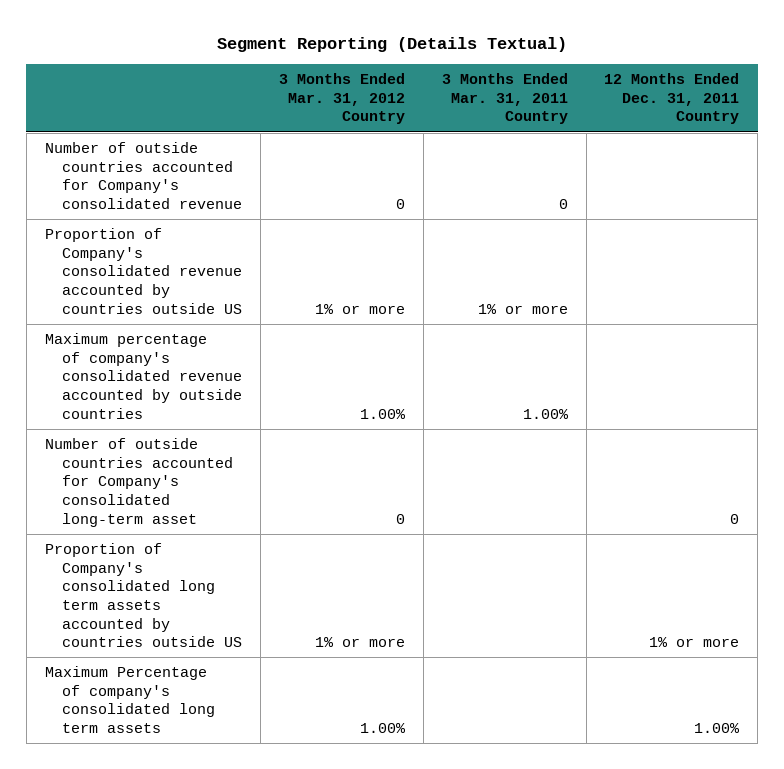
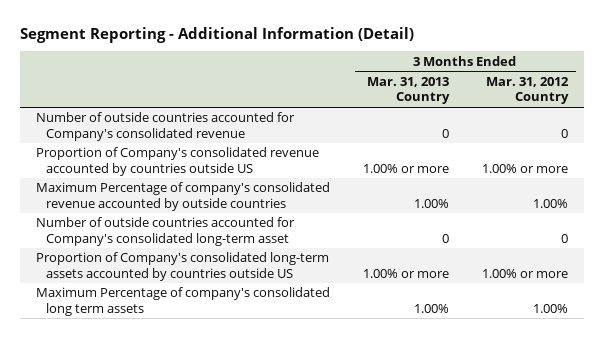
- Segment Reporting (Details Textual)
+ Segment Reporting - Additional Information (Detail)
- | 3 Months Ended Mar. 31, 2012 Country | 3 Months Ended Mar. 31, 2011 Country | 12 Months Ended Dec. 31, 2011 Country
+ | 3 Months Ended Mar. 31, 2013 Country | 3 Months Ended Mar. 31, 2012 Country
- Proportion of Company's consolidated revenue accounted by countries outside US | 1% or more | 1% or more |
- Maximum percentage of company's consolidated revenue accounted by outside countries | 1.00% | 1.00% |
+ Proportion of Company's consolidated revenue accounted by countries outside US | 1.00% or more | 1.00% or more
+ Maximum Percentage of company's consolidated revenue accounted by outside countries | 1.00% | 1.00%
- Proportion of Company's consolidated long term assets accounted by countries outside US | 1% or more | | 1% or more
+ Proportion of Company's consolidated long-term assets accounted by countries outside US | 1.00% or more | 1.00% or more

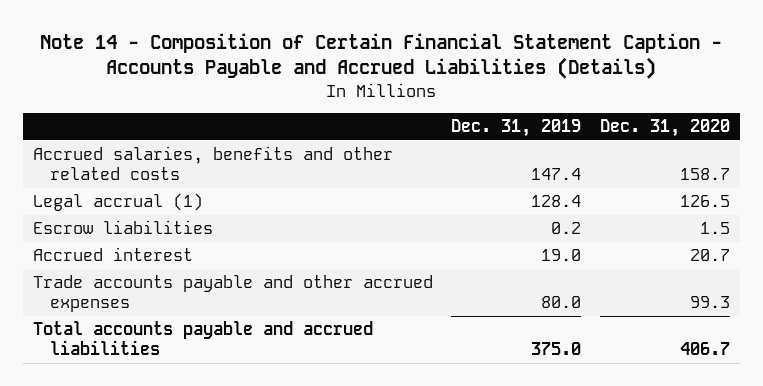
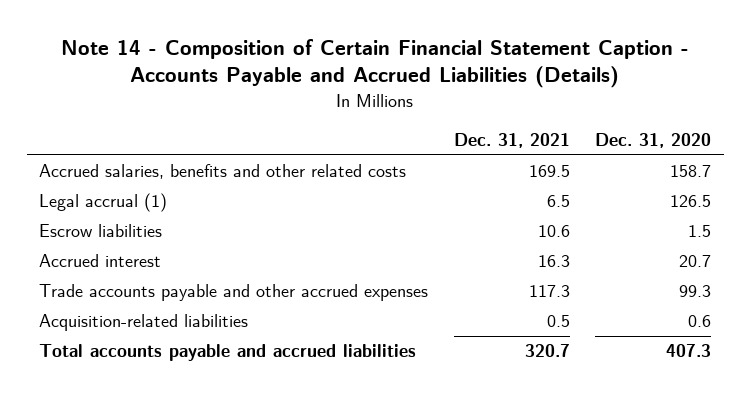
- | Dec. 31, 2019 | Dec. 31, 2020
+ | Dec. 31, 2021 | Dec. 31, 2020
- Total accounts payable and accrued liabilities | 375.0 | 406.7
+ Acquisition-related liabilities | 0.5 | 0.6
+ Total accounts payable and accrued liabilities | 320.7 | 407.3

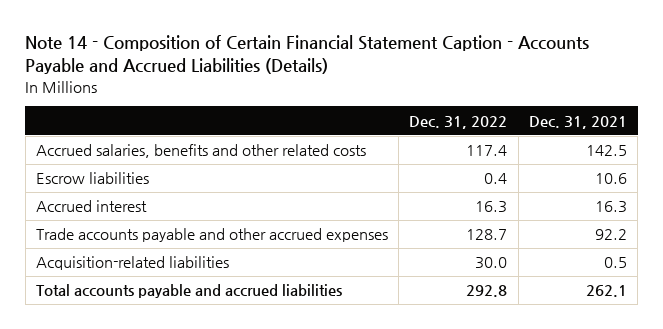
- | Dec. 31, 2021 | Dec. 31, 2020
+ | Dec. 31, 2022 | Dec. 31, 2021
- Accrued salaries, benefits and other related costs | 169.5 | 158.7
- Legal accrual (1) | 6.5 | 126.5
+ Accrued salaries, benefits and other related costs | 117.4 | 142.5
- Trade accounts payable and other accrued expenses | 117.3 | 99.3
+ Trade accounts payable and other accrued expenses | 128.7 | 92.2
- Total accounts payable and accrued liabilities | 320.7 | 407.3
+ Total accounts payable and accrued liabilities | 292.8 | 262.1

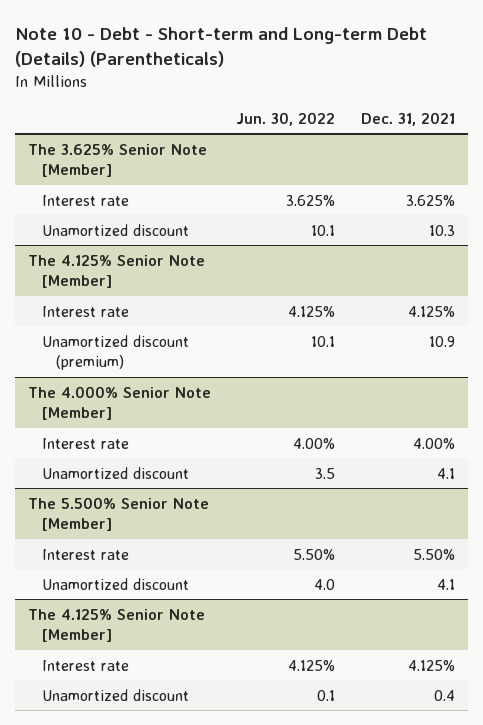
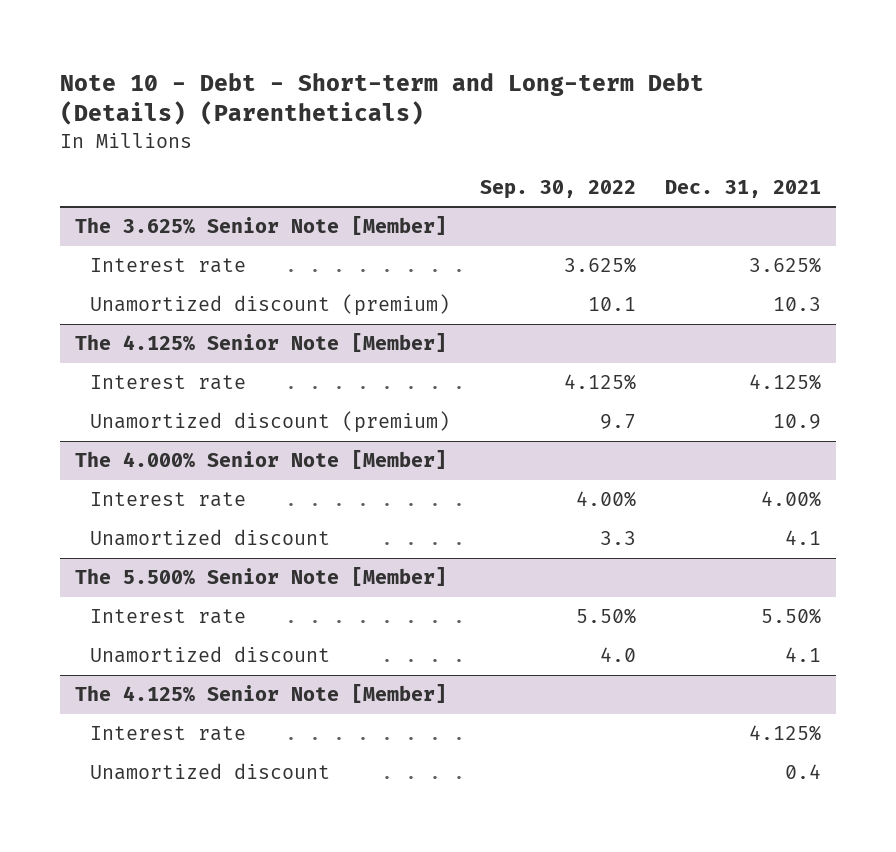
- | Jun. 30, 2022 | Dec. 31, 2021
+ | Sep. 30, 2022 | Dec. 31, 2021
@ The 3.625% Senior Note [Member]
- Unamortized discount | 10.1 | 10.3
+ Unamortized discount (premium) | 10.1 | 10.3

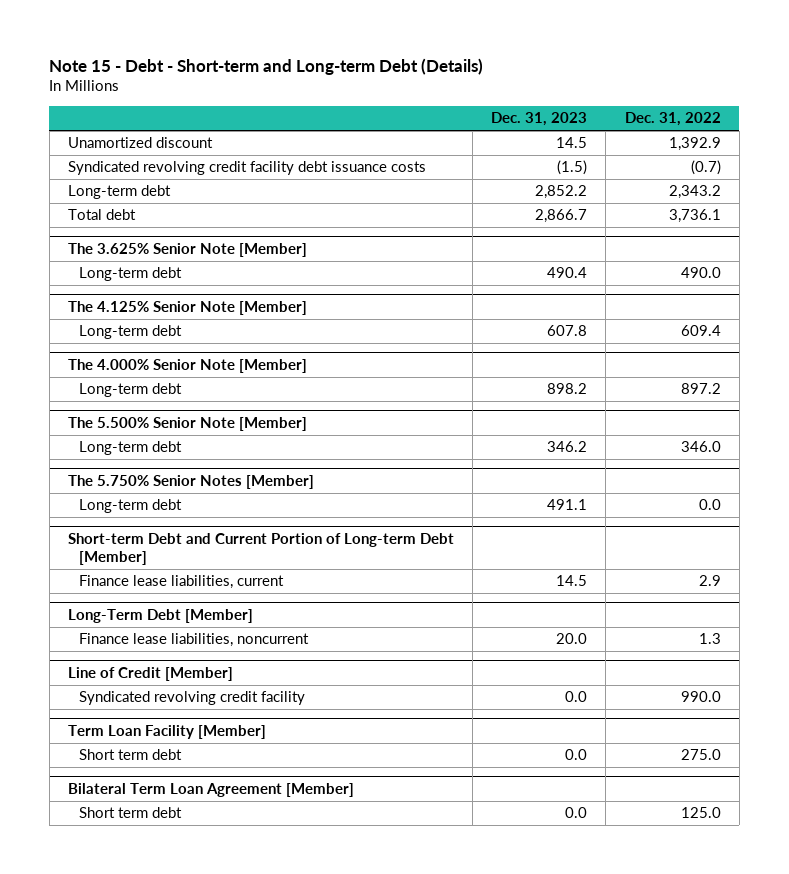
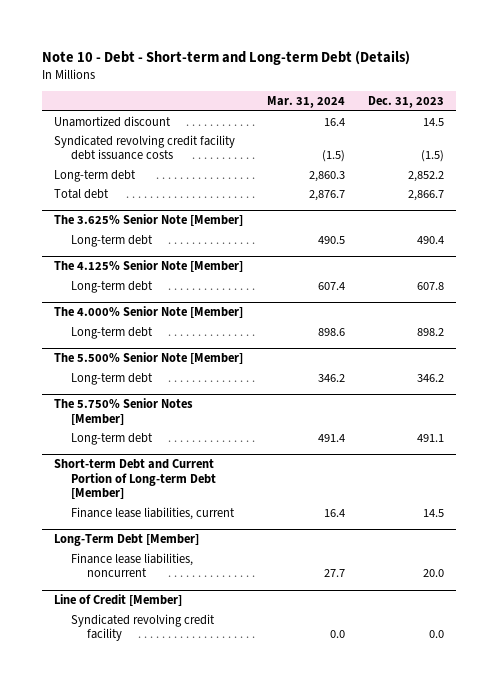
- Note 15 - Debt - Short-term and Long-term Debt (Details)
+ Note 10 - Debt - Short-term and Long-term Debt (Details)
- | Dec. 31, 2023 | Dec. 31, 2022
+ | Mar. 31, 2024 | Dec. 31, 2023
- Term Loan Facility [Member]
- Short term debt | 0.0 | 275.0
- Bilateral Term Loan Agreement [Member]
- Short term debt | 0.0 | 125.0

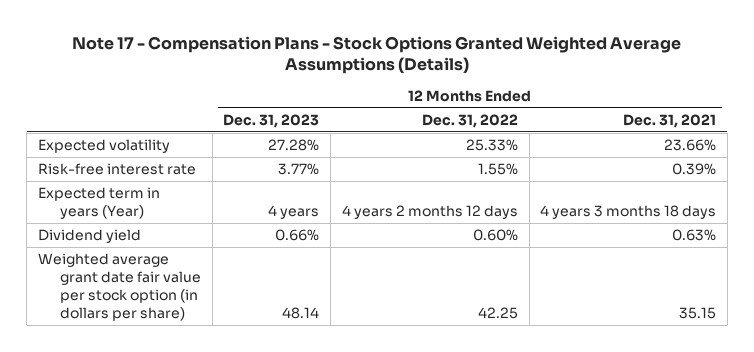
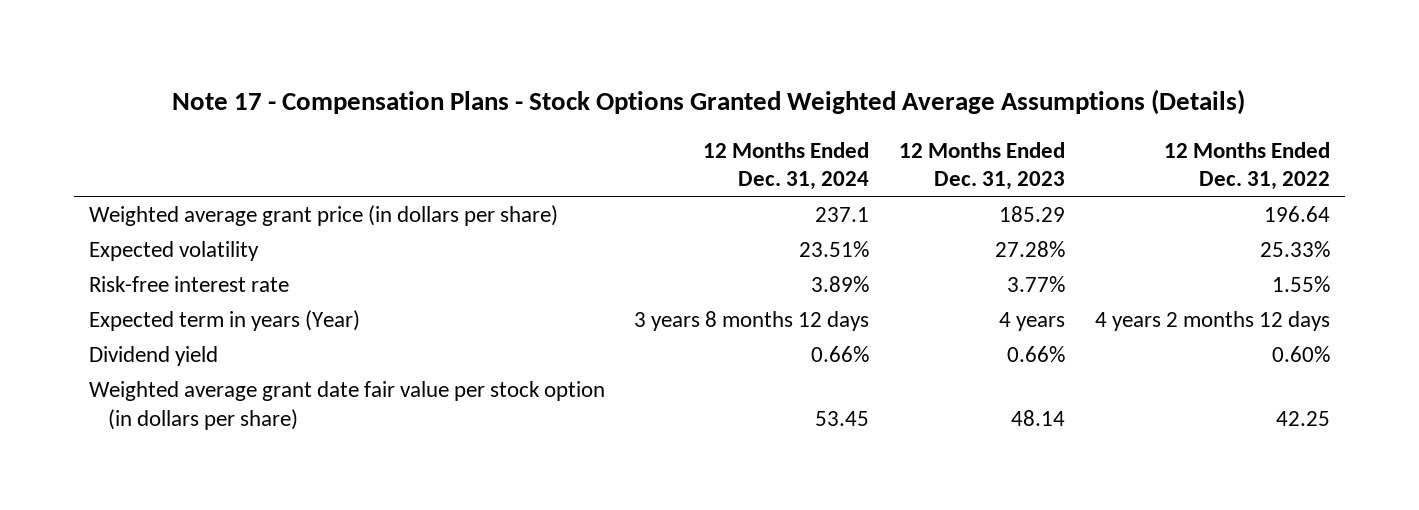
- | 12 Months Ended Dec. 31, 2023 | 12 Months Ended Dec. 31, 2022 | 12 Months Ended Dec. 31, 2021
+ | 12 Months Ended Dec. 31, 2024 | 12 Months Ended Dec. 31, 2023 | 12 Months Ended Dec. 31, 2022
+ Weighted average grant price (in dollars per share) | 237.1 | 185.29 | 196.64

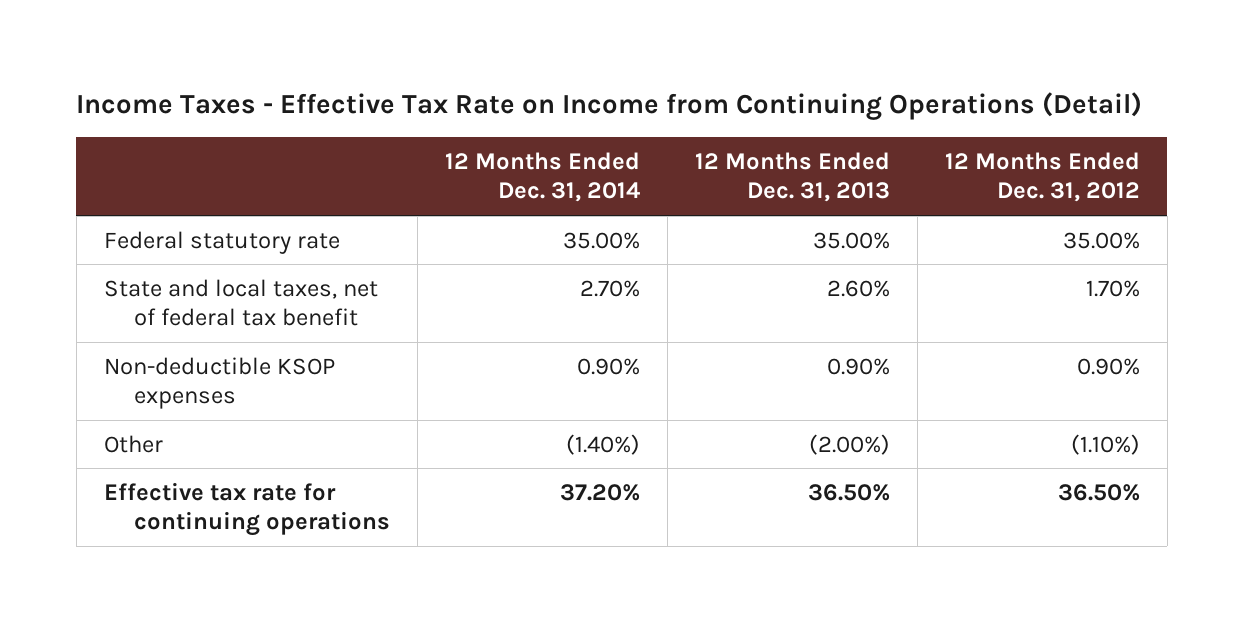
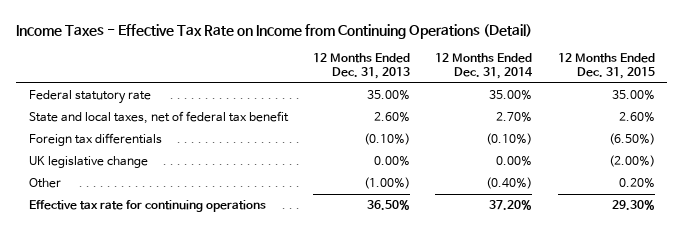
- | 12 Months Ended Dec. 31, 2014 | 12 Months Ended Dec. 31, 2013 | 12 Months Ended Dec. 31, 2012
+ | 12 Months Ended Dec. 31, 2013 | 12 Months Ended Dec. 31, 2014 | 12 Months Ended Dec. 31, 2015
- Non-deductible KSOP expenses | 0.90% | 0.90% | 0.90%
- Other | (1.40%) | (2.00%) | (1.10%)
+ Foreign tax differentials | (0.10%) | (0.10%) | (6.50%)
+ UK legislative change | 0.00% | 0.00% | (2.00%)
+ Other | (1.00%) | (0.40%) | 0.20%

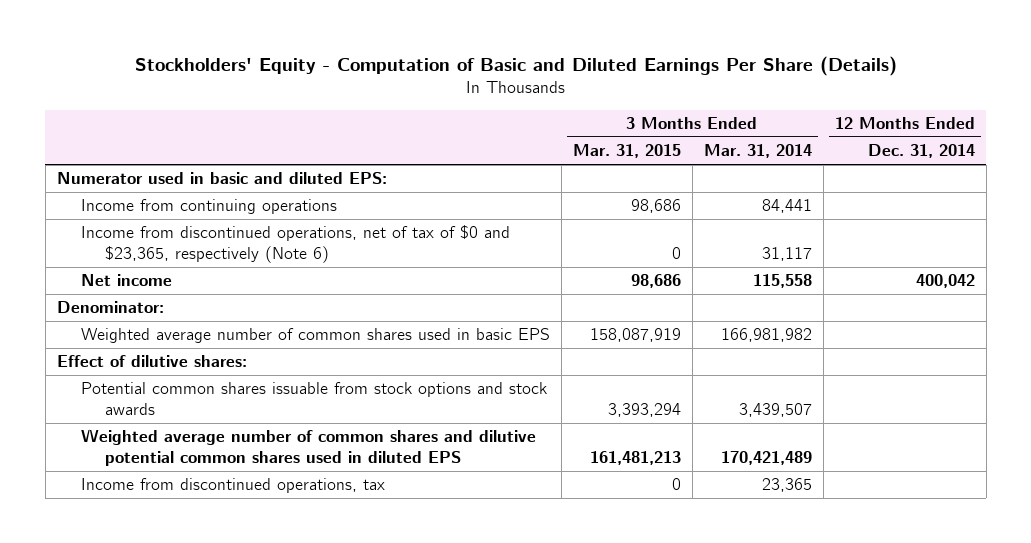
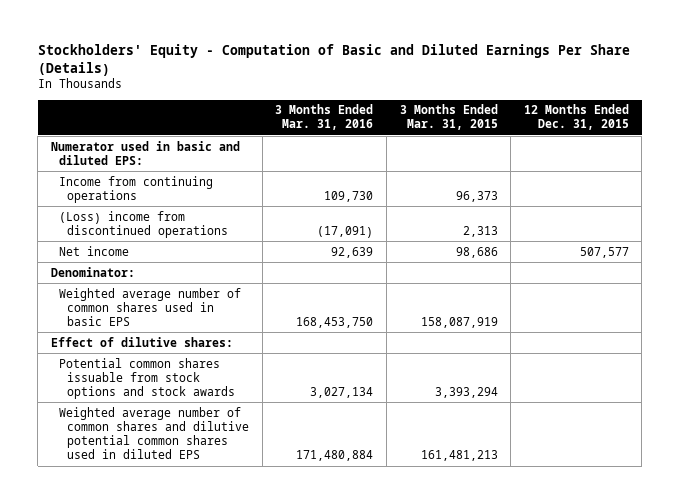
- | 3 Months Ended Mar. 31, 2015 | 3 Months Ended Mar. 31, 2014 | 12 Months Ended Dec. 31, 2014
+ | 3 Months Ended Mar. 31, 2016 | 3 Months Ended Mar. 31, 2015 | 12 Months Ended Dec. 31, 2015
- Income from continuing operations | 98,686 | 84,441 |
- Income from discontinued operations, net of tax of $0 and $23,365, respectively (Note 6) | 0 | 31,117 |
+ Income from continuing operations | 109,730 | 96,373 |
+ (Loss) income from discontinued operations | (17,091) | 2,313 |
- Income from discontinued operations, tax | 0 | 23,365 |

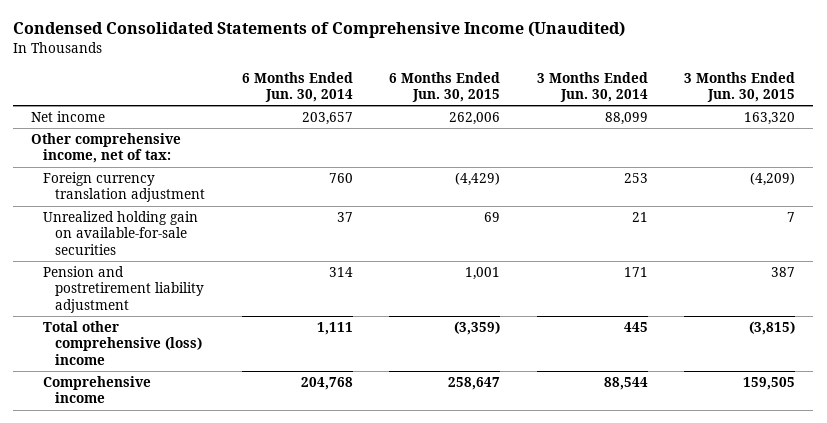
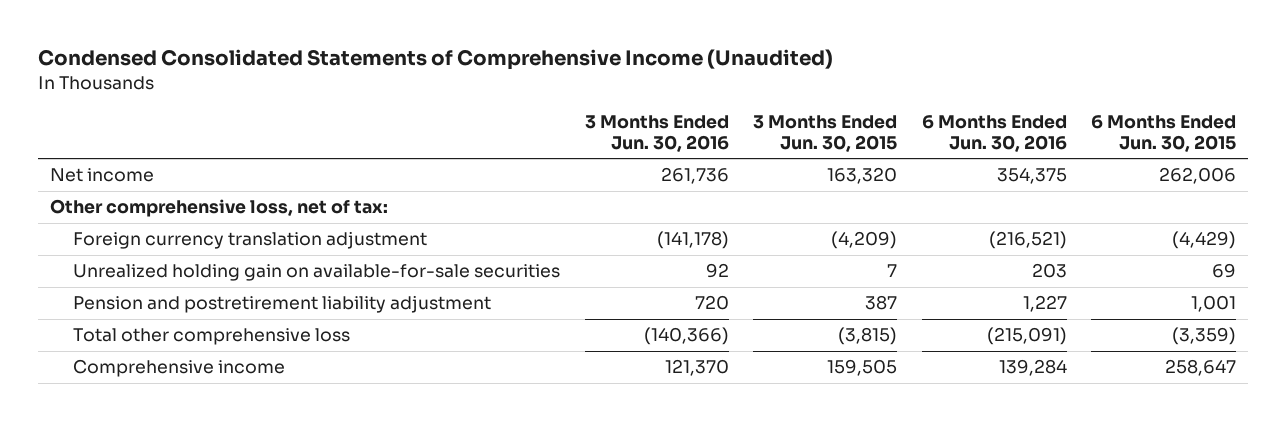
- | 6 Months Ended Jun. 30, 2014 | 6 Months Ended Jun. 30, 2015 | 3 Months Ended Jun. 30, 2014 | 3 Months Ended Jun. 30, 2015
+ | 3 Months Ended Jun. 30, 2016 | 3 Months Ended Jun. 30, 2015 | 6 Months Ended Jun. 30, 2016 | 6 Months Ended Jun. 30, 2015
- Other comprehensive income, net of tax:
+ Other comprehensive loss, net of tax:
- Total other comprehensive (loss) income | 1,111 | (3,359) | 445 | (3,815)
+ Total other comprehensive loss | (140,366) | (3,815) | (215,091) | (3,359)

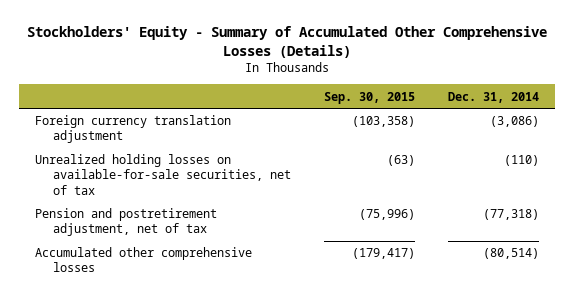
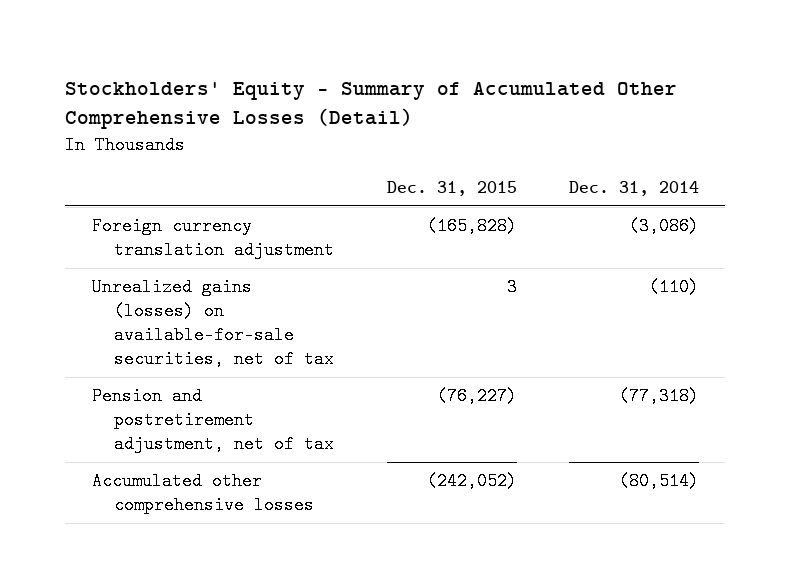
- Stockholders' Equity - Summary of Accumulated Other Comprehensive Losses (Details)
+ Stockholders' Equity - Summary of Accumulated Other Comprehensive Losses (Detail)
- | Sep. 30, 2015 | Dec. 31, 2014
+ | Dec. 31, 2015 | Dec. 31, 2014
- Unrealized holding losses on available-for-sale securities, net of tax | (63) | (110)
+ Unrealized gains (losses) on available-for-sale securities, net of tax | 3 | (110)

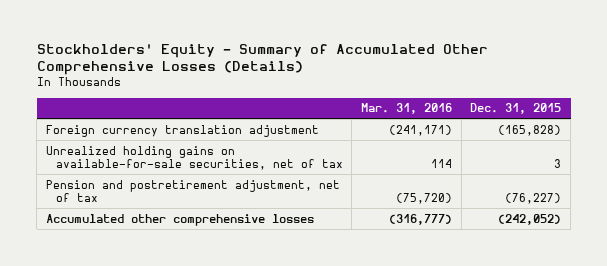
- Stockholders' Equity - Summary of Accumulated Other Comprehensive Losses (Detail)
+ Stockholders' Equity - Summary of Accumulated Other Comprehensive Losses (Details)
- | Dec. 31, 2015 | Dec. 31, 2014
+ | Mar. 31, 2016 | Dec. 31, 2015
- Unrealized gains (losses) on available-for-sale securities, net of tax | 3 | (110)
+ Unrealized holding gains on available-for-sale securities, net of tax | 114 | 3

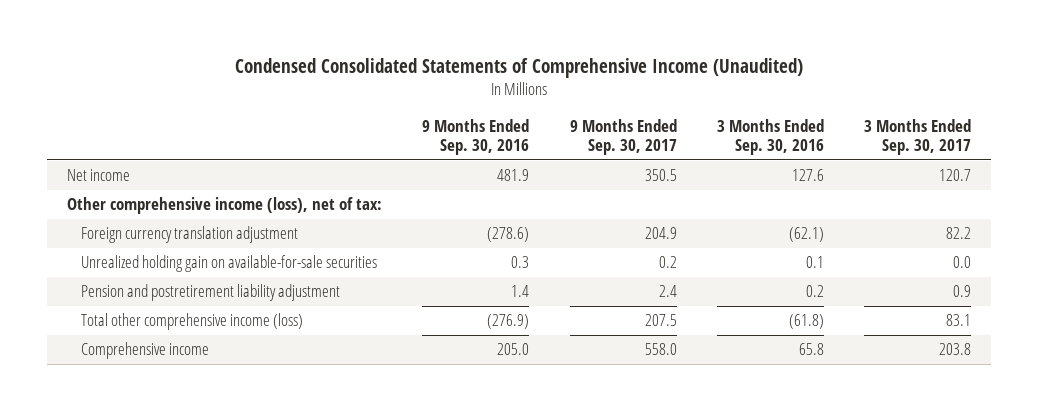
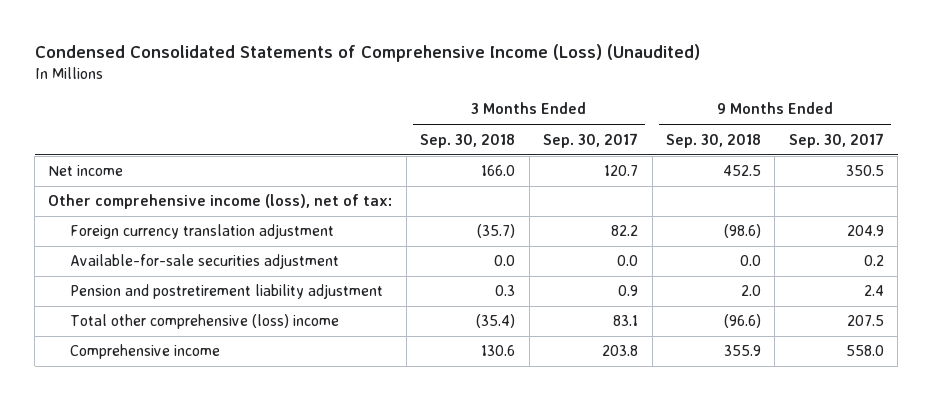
- Condensed Consolidated Statements of Comprehensive Income (Unaudited)
+ Condensed Consolidated Statements of Comprehensive Income (Loss) (Unaudited)
- | 9 Months Ended Sep. 30, 2016 | 9 Months Ended Sep. 30, 2017 | 3 Months Ended Sep. 30, 2016 | 3 Months Ended Sep. 30, 2017
+ | 3 Months Ended Sep. 30, 2018 | 3 Months Ended Sep. 30, 2017 | 9 Months Ended Sep. 30, 2018 | 9 Months Ended Sep. 30, 2017
- Unrealized holding gain on available-for-sale securities | 0.3 | 0.2 | 0.1 | 0.0
+ Available-for-sale securities adjustment | 0.0 | 0.0 | 0.0 | 0.2
- Total other comprehensive income (loss) | (276.9) | 207.5 | (61.8) | 83.1
+ Total other comprehensive (loss) income | (35.4) | 83.1 | (96.6) | 207.5

